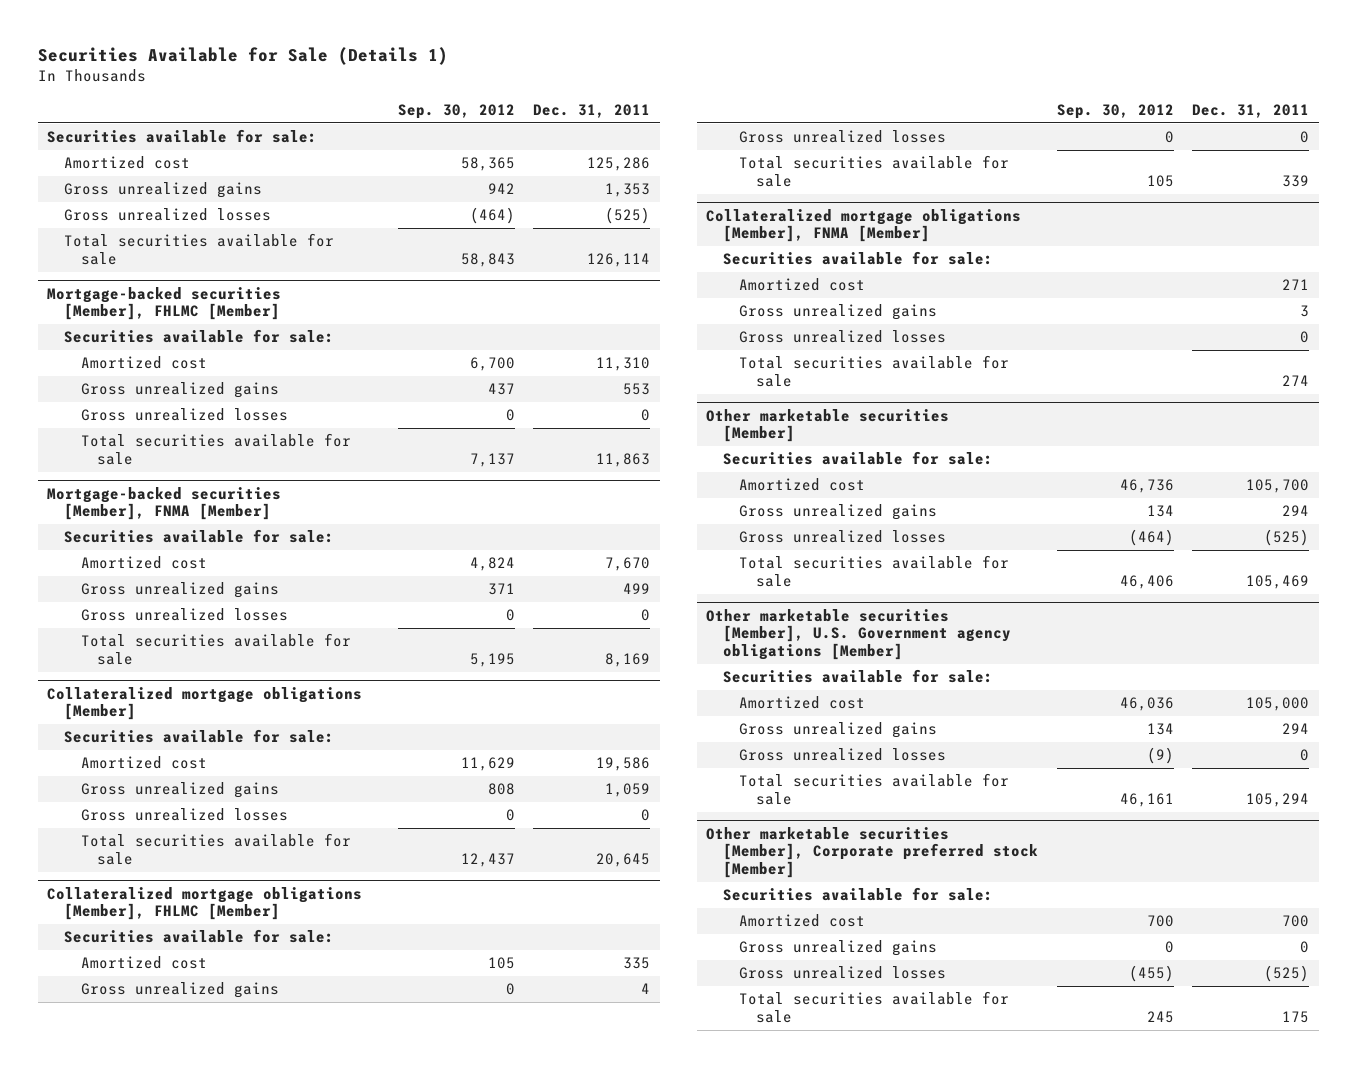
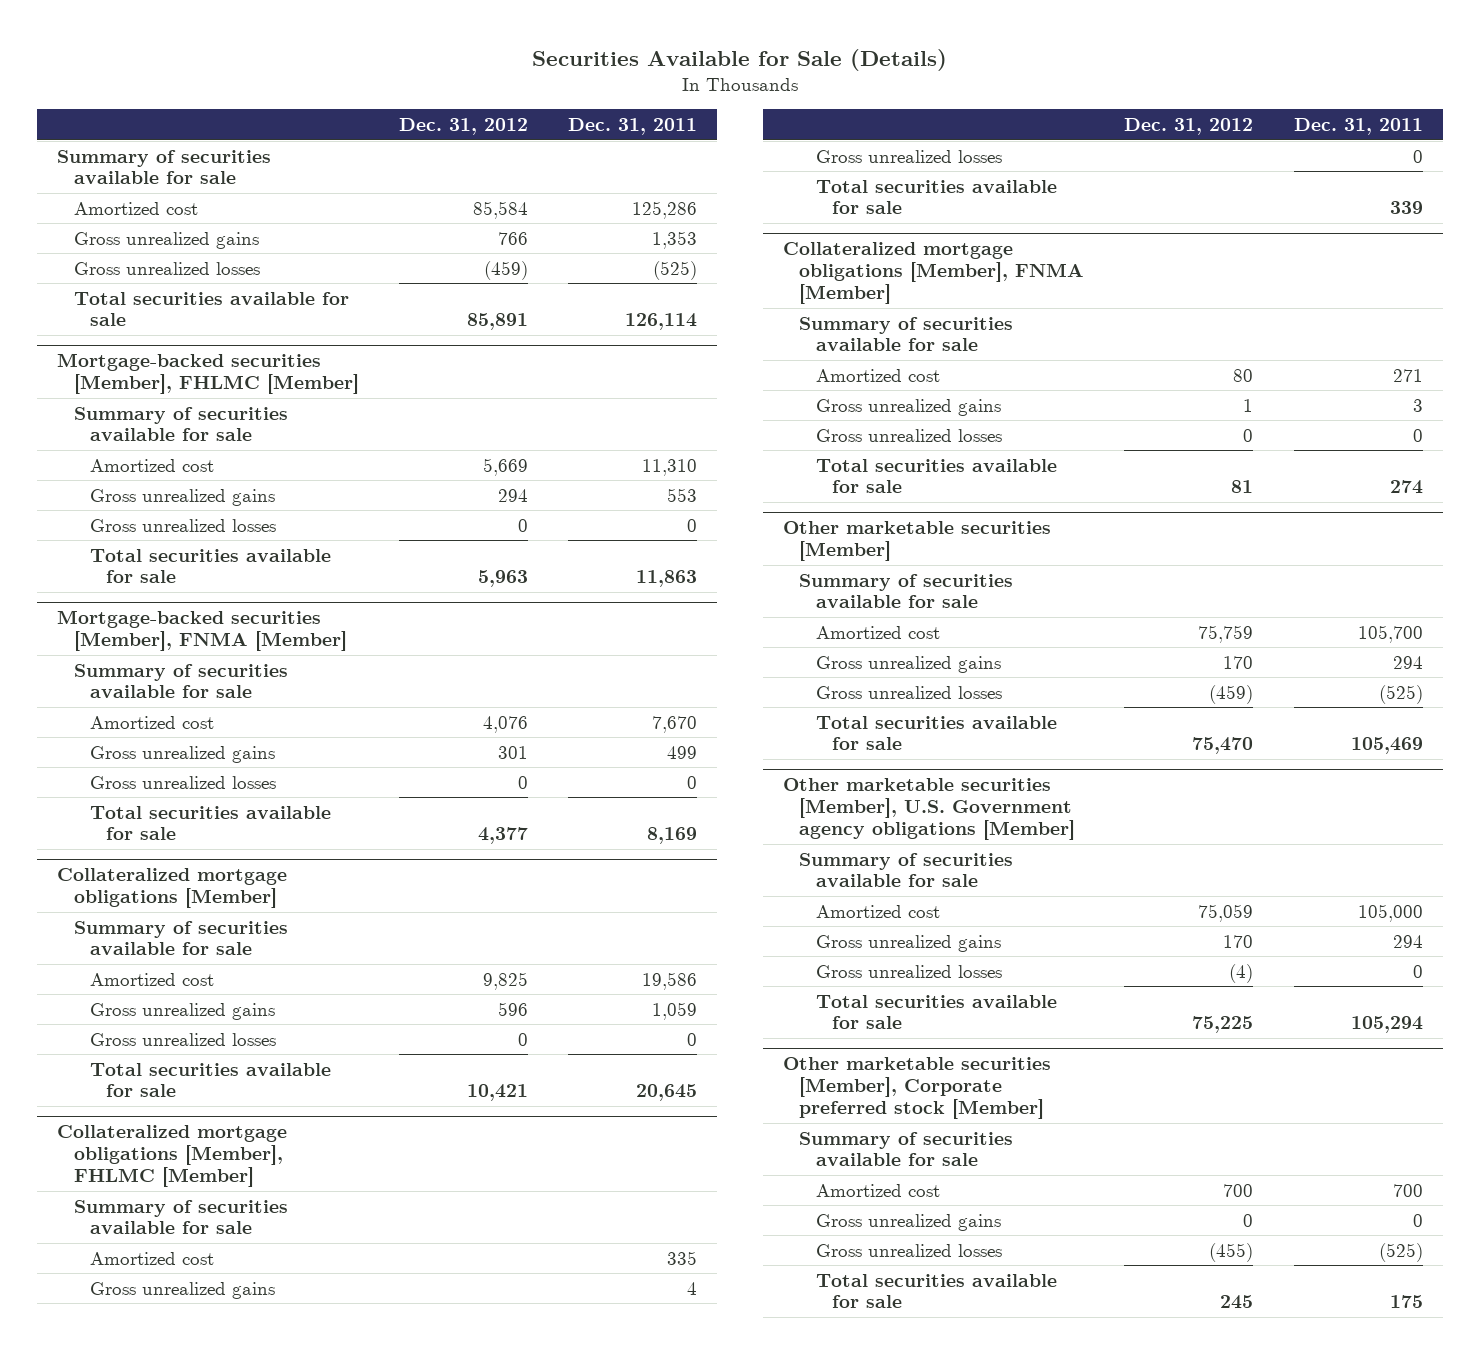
- Securities Available for Sale (Details 1)
+ Securities Available for Sale (Details)
- | Sep. 30, 2012 | Dec. 31, 2011
+ | Dec. 31, 2012 | Dec. 31, 2011
- Securities available for sale:
+ Summary of securities available for sale
@ Mortgage-backed securities [Member], FHLMC [Member]
- Securities available for sale:
+ Summary of securities available for sale
@ Mortgage-backed securities [Member], FNMA [Member]
- Securities available for sale:
+ Summary of securities available for sale
@ Collateralized mortgage obligations [Member]
- Securities available for sale:
+ Summary of securities available for sale
@ Collateralized mortgage obligations [Member], FHLMC [Member]
- Securities available for sale:
+ Summary of securities available for sale
@ Collateralized mortgage obligations [Member], FNMA [Member]
- Securities available for sale:
+ Summary of securities available for sale
@ Other marketable securities [Member]
- Securities available for sale:
+ Summary of securities available for sale
@ Other marketable securities [Member], U.S. Government agency obligations [Member]
- Securities available for sale:
+ Summary of securities available for sale
@ Other marketable securities [Member], Corporate preferred stock [Member]
- Securities available for sale:
+ Summary of securities available for sale

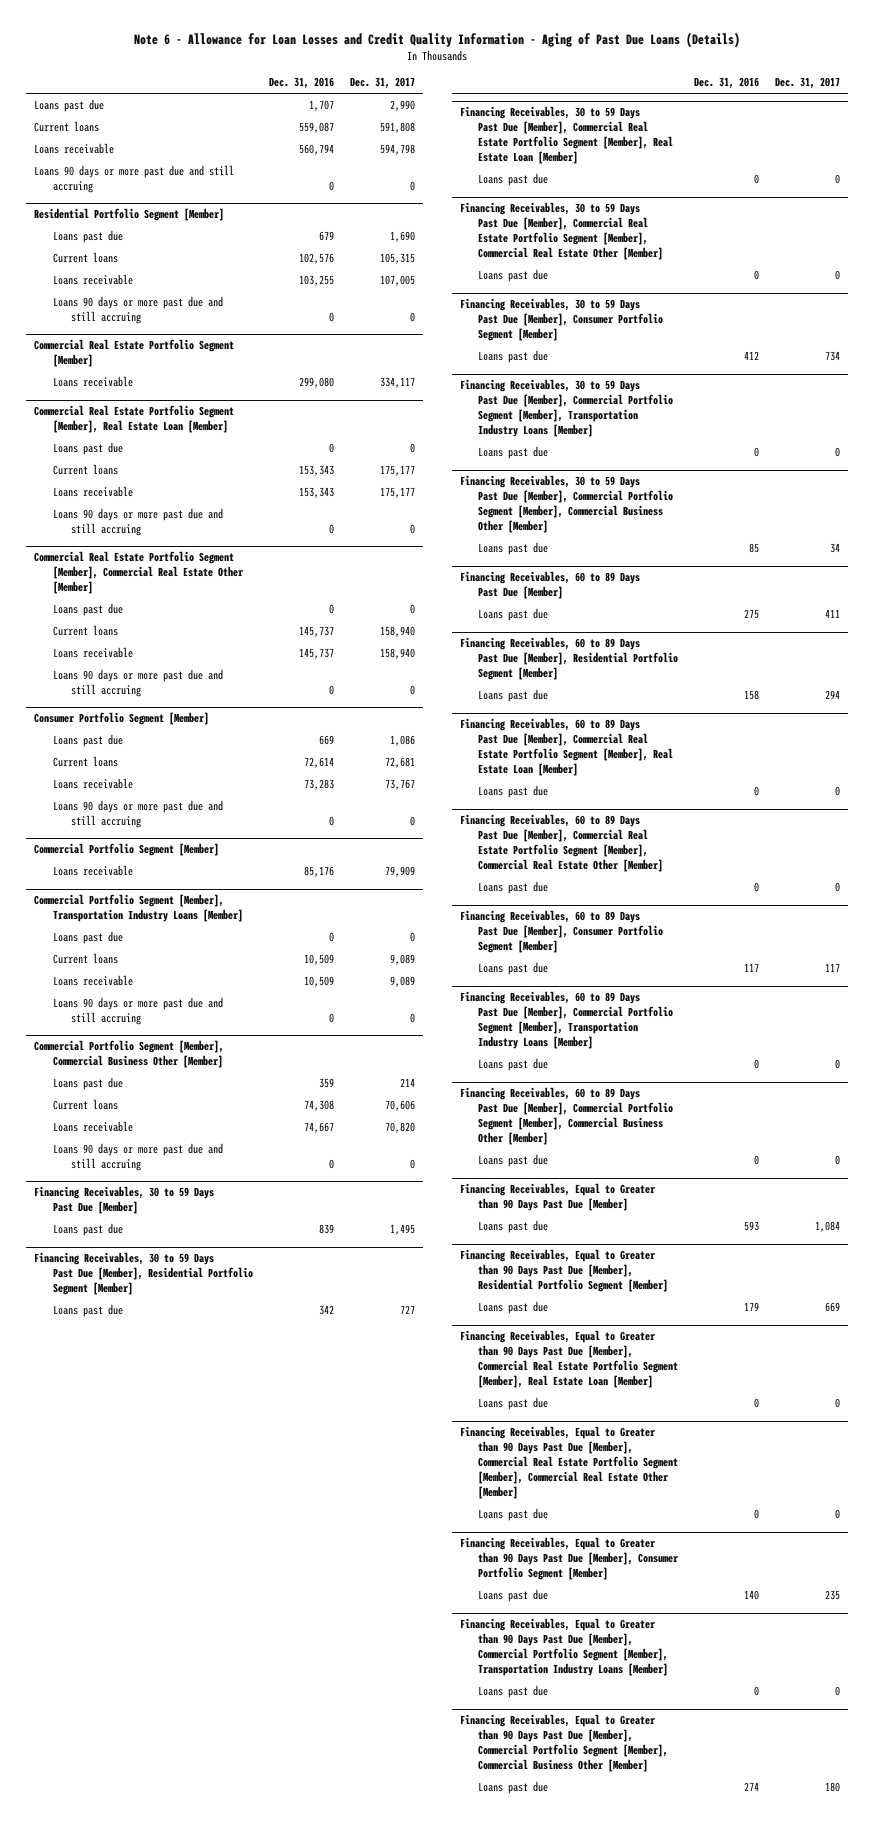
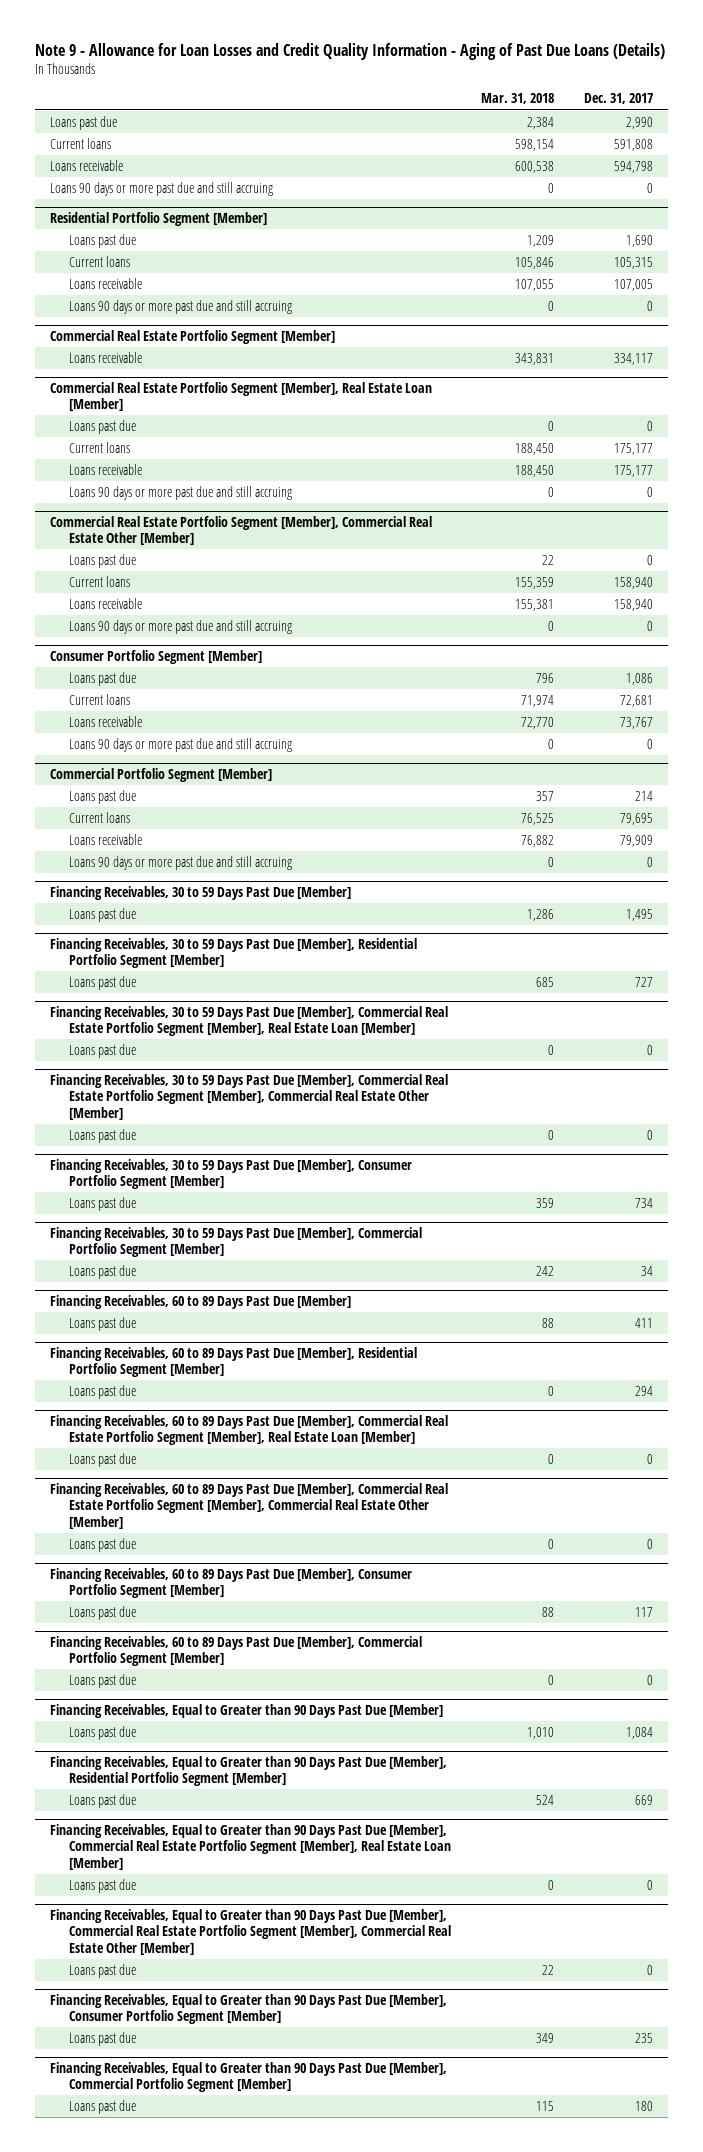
- Note 6 - Allowance for Loan Losses and Credit Quality Information - Aging of Past Due Loans (Details)
+ Note 9 - Allowance for Loan Losses and Credit Quality Information - Aging of Past Due Loans (Details)
- | Dec. 31, 2016 | Dec. 31, 2017
+ | Mar. 31, 2018 | Dec. 31, 2017
- Commercial Portfolio Segment [Member], Transportation Industry Loans [Member]
- Loans past due | 0 | 0
- Current loans | 10,509 | 9,089
- Loans receivable | 10,509 | 9,089
- Loans 90 days or more past due and still accruing | 0 | 0
- Commercial Portfolio Segment [Member], Commercial Business Other [Member]
- Current loans | 74,308 | 70,606
- Loans receivable | 74,667 | 70,820
@ Commercial Portfolio Segment [Member]
+ Current loans | 76,525 | 79,695
moved down: Loans receivable | 76,882 | 79,909
- Financing Receivables, 30 to 59 Days Past Due [Member], Commercial Portfolio Segment [Member], Transportation Industry Loans [Member]
- Loans past due | 0 | 0
- Financing Receivables, 30 to 59 Days Past Due [Member], Commercial Portfolio Segment [Member], Commercial Business Other [Member]
+ Financing Receivables, 30 to 59 Days Past Due [Member], Commercial Portfolio Segment [Member]
- Financing Receivables, 60 to 89 Days Past Due [Member], Commercial Portfolio Segment [Member], Transportation Industry Loans [Member]
- Loans past due | 0 | 0
- Financing Receivables, 60 to 89 Days Past Due [Member], Commercial Portfolio Segment [Member], Commercial Business Other [Member]
+ Financing Receivables, 60 to 89 Days Past Due [Member], Commercial Portfolio Segment [Member]
- Financing Receivables, Equal to Greater than 90 Days Past Due [Member], Commercial Portfolio Segment [Member], Transportation Industry Loans [Member]
- Loans past due | 0 | 0
- Financing Receivables, Equal to Greater than 90 Days Past Due [Member], Commercial Portfolio Segment [Member], Commercial Business Other [Member]
+ Financing Receivables, Equal to Greater than 90 Days Past Due [Member], Commercial Portfolio Segment [Member]

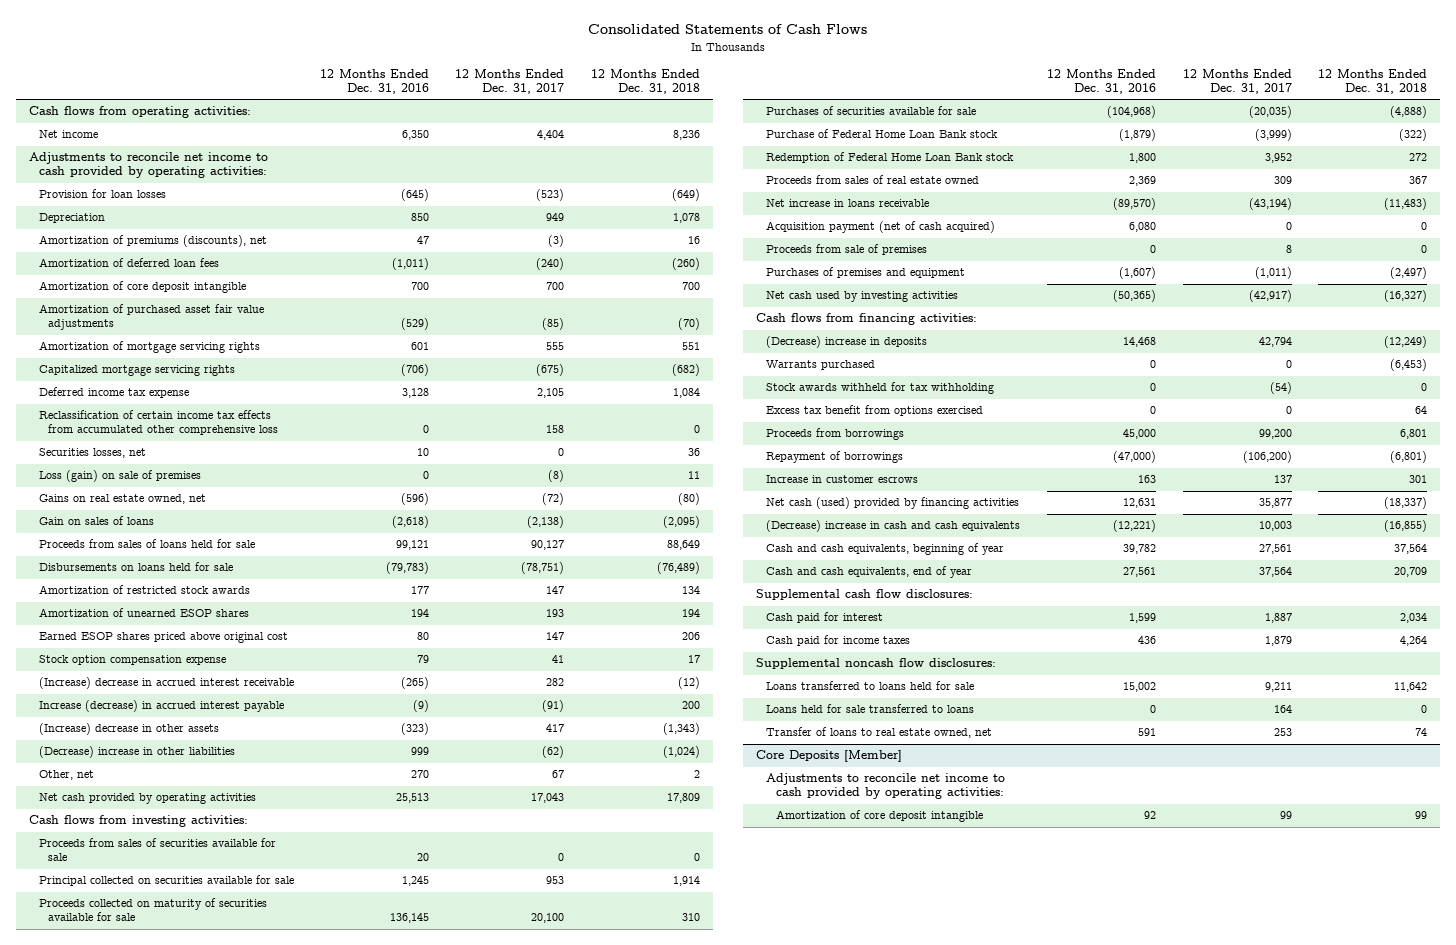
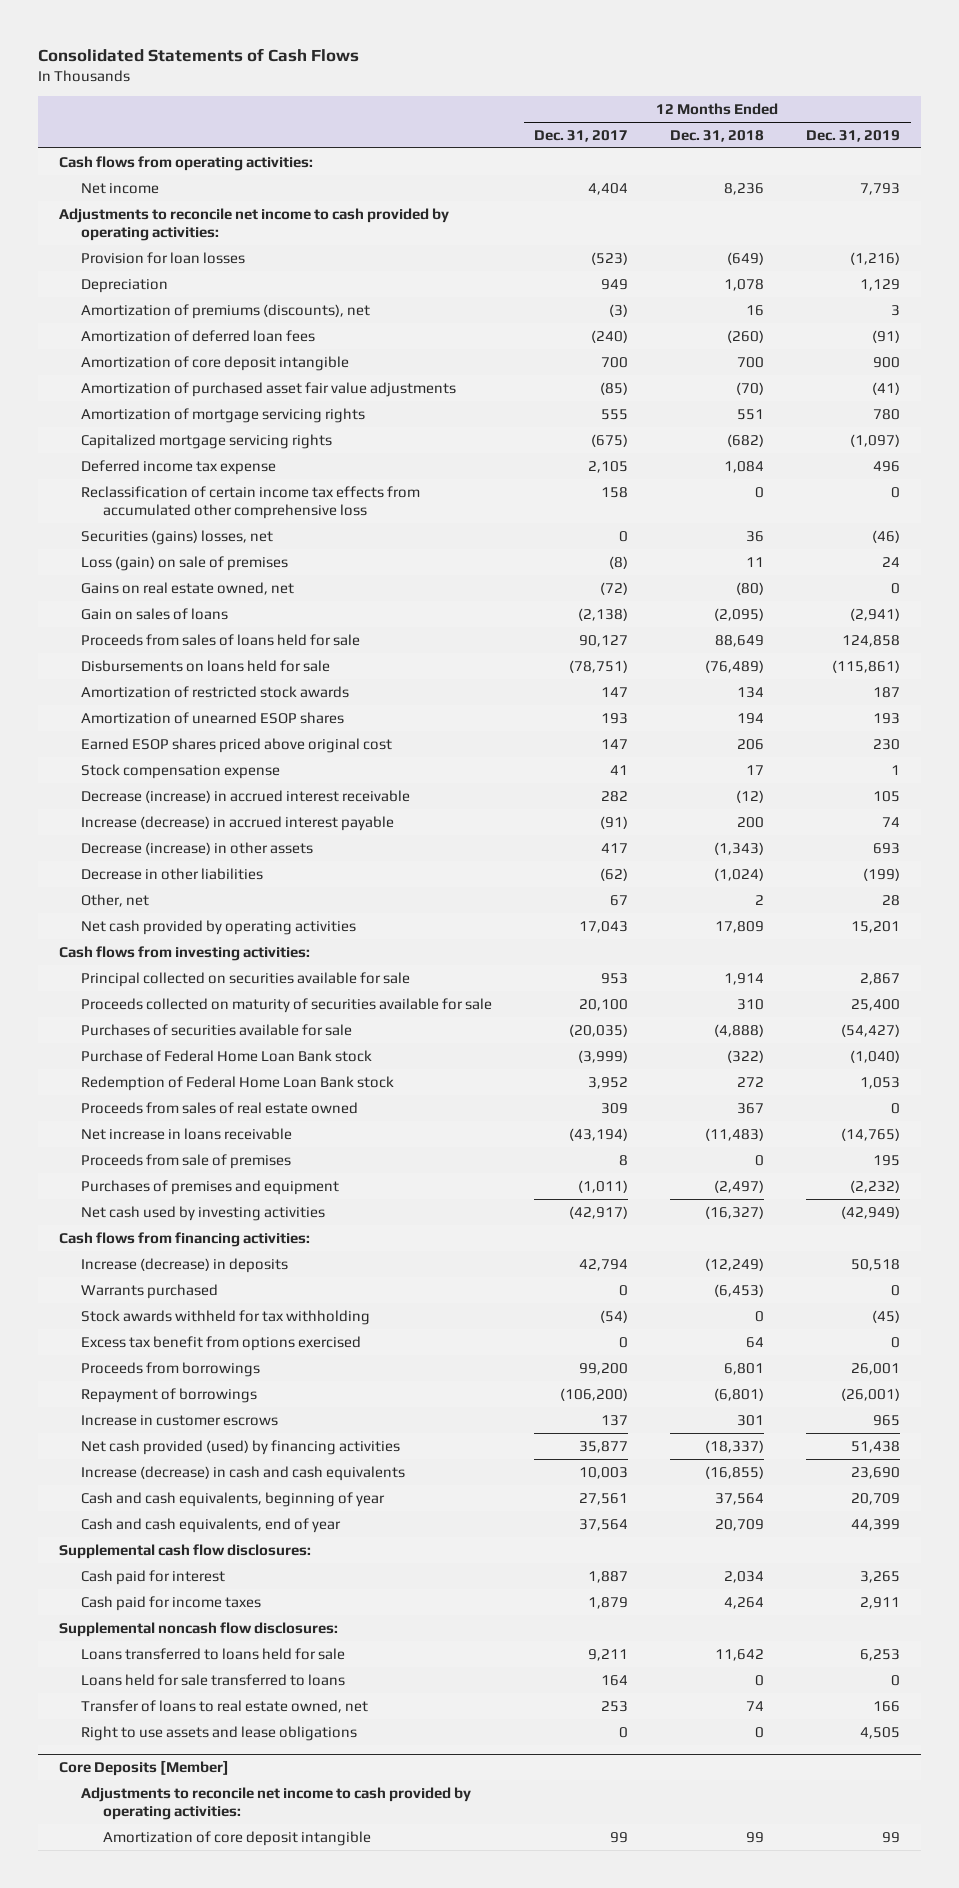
- | 12 Months Ended Dec. 31, 2016 | 12 Months Ended Dec. 31, 2017 | 12 Months Ended Dec. 31, 2018
+ | 12 Months Ended Dec. 31, 2017 | 12 Months Ended Dec. 31, 2018 | 12 Months Ended Dec. 31, 2019
- Securities losses, net | 10 | 0 | 36
+ Securities (gains) losses, net | 0 | 36 | (46)
- Stock option compensation expense | 79 | 41 | 17
- (Increase) decrease in accrued interest receivable | (265) | 282 | (12)
+ Stock compensation expense | 41 | 17 | 1
+ Decrease (increase) in accrued interest receivable | 282 | (12) | 105
- (Increase) decrease in other assets | (323) | 417 | (1,343)
- (Decrease) increase in other liabilities | 999 | (62) | (1,024)
+ Decrease (increase) in other assets | 417 | (1,343) | 693
+ Decrease in other liabilities | (62) | (1,024) | (199)
- Proceeds from sales of securities available for sale | 20 | 0 | 0
- Acquisition payment (net of cash acquired) | 6,080 | 0 | 0
- (Decrease) increase in deposits | 14,468 | 42,794 | (12,249)
+ Increase (decrease) in deposits | 42,794 | (12,249) | 50,518
- Net cash (used) provided by financing activities | 12,631 | 35,877 | (18,337)
- (Decrease) increase in cash and cash equivalents | (12,221) | 10,003 | (16,855)
+ Net cash provided (used) by financing activities | 35,877 | (18,337) | 51,438
+ Increase (decrease) in cash and cash equivalents | 10,003 | (16,855) | 23,690
+ Right to use assets and lease obligations | 0 | 0 | 4,505

